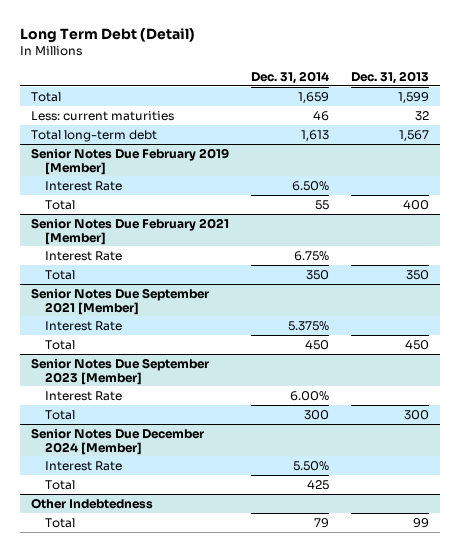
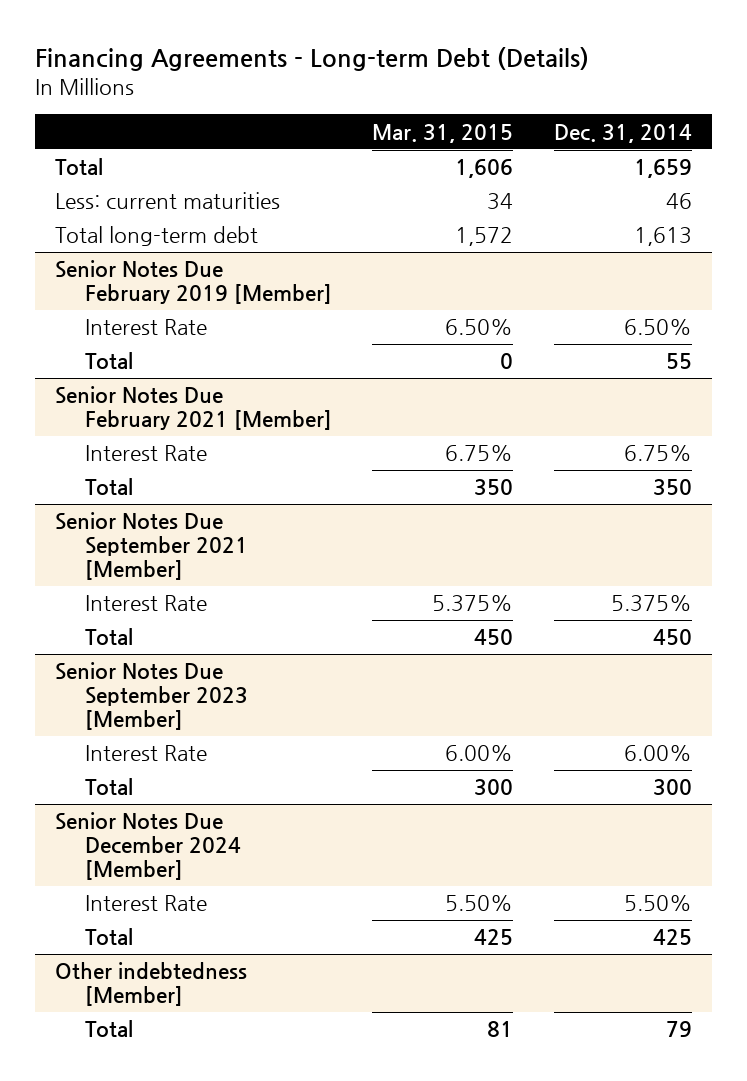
- Long Term Debt (Detail)
+ Financing Agreements - Long-term Debt (Details)
- | Dec. 31, 2014 | Dec. 31, 2013
+ | Mar. 31, 2015 | Dec. 31, 2014
- Other Indebtedness
+ Other indebtedness [Member]

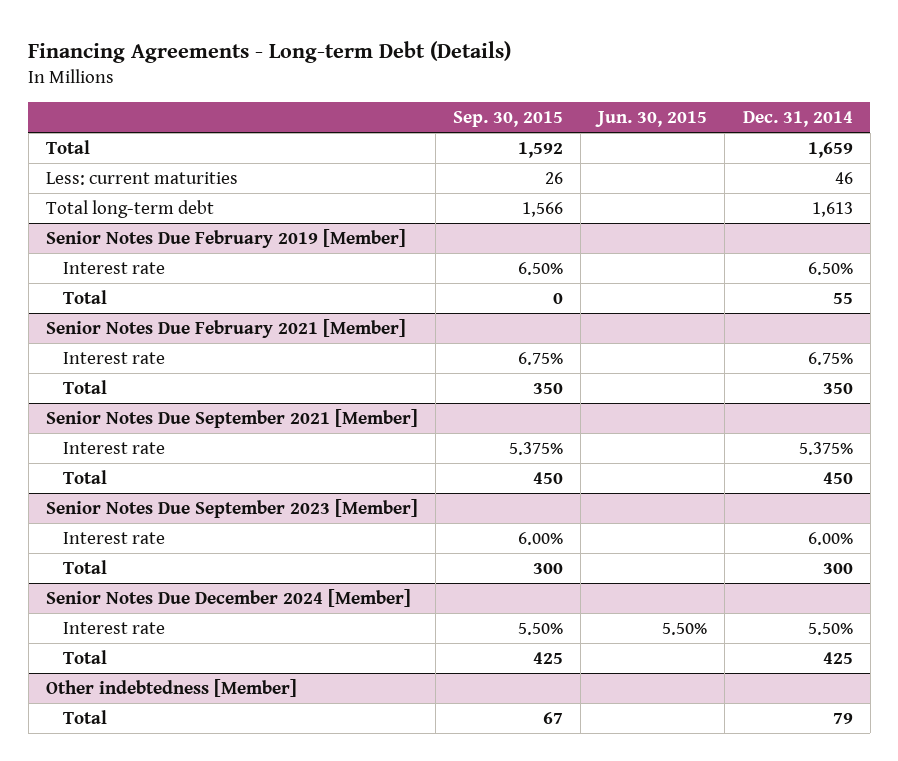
- | Mar. 31, 2015 | Dec. 31, 2014
+ | Sep. 30, 2015 | Jun. 30, 2015 | Dec. 31, 2014
@ Senior Notes Due February 2019 [Member]
- Interest Rate | 6.50% | 6.50%
+ Interest rate | 6.50% | | 6.50%
@ Senior Notes Due February 2021 [Member]
- Interest Rate | 6.75% | 6.75%
+ Interest rate | 6.75% | | 6.75%
@ Senior Notes Due September 2021 [Member]
- Interest Rate | 5.375% | 5.375%
+ Interest rate | 5.375% | | 5.375%
@ Senior Notes Due September 2023 [Member]
- Interest Rate | 6.00% | 6.00%
+ Interest rate | 6.00% | | 6.00%
@ Senior Notes Due December 2024 [Member]
- Interest Rate | 5.50% | 5.50%
+ Interest rate | 5.50% | 5.50% | 5.50%

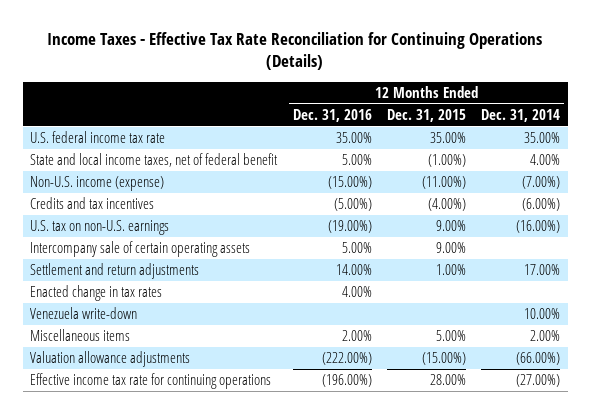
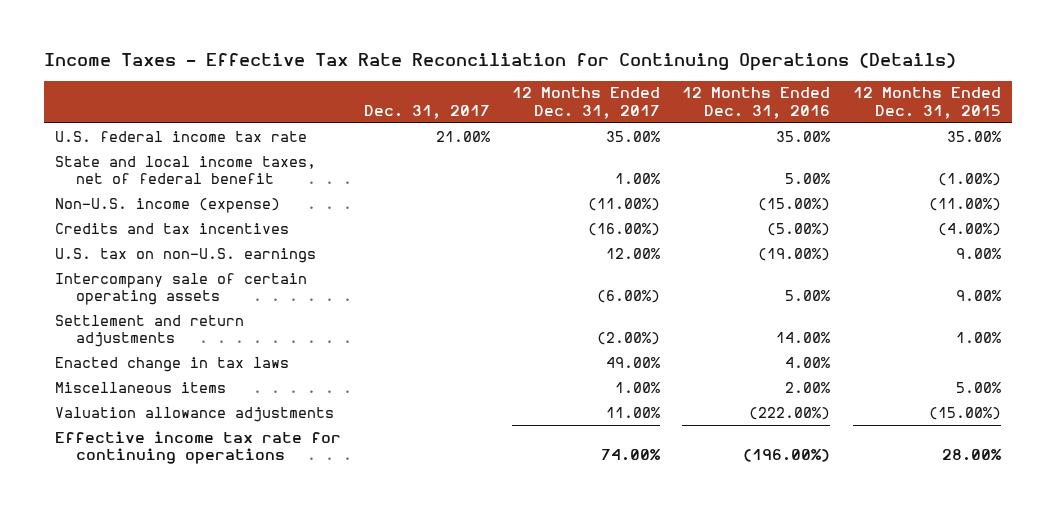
- | 12 Months Ended Dec. 31, 2016 | 12 Months Ended Dec. 31, 2015 | 12 Months Ended Dec. 31, 2014
+ | Dec. 31, 2017 | 12 Months Ended Dec. 31, 2017 | 12 Months Ended Dec. 31, 2016 | 12 Months Ended Dec. 31, 2015
- Enacted change in tax rates | 4.00% | |
- Venezuela write-down | | | 10.00%
+ Enacted change in tax laws | | 49.00% | 4.00% |

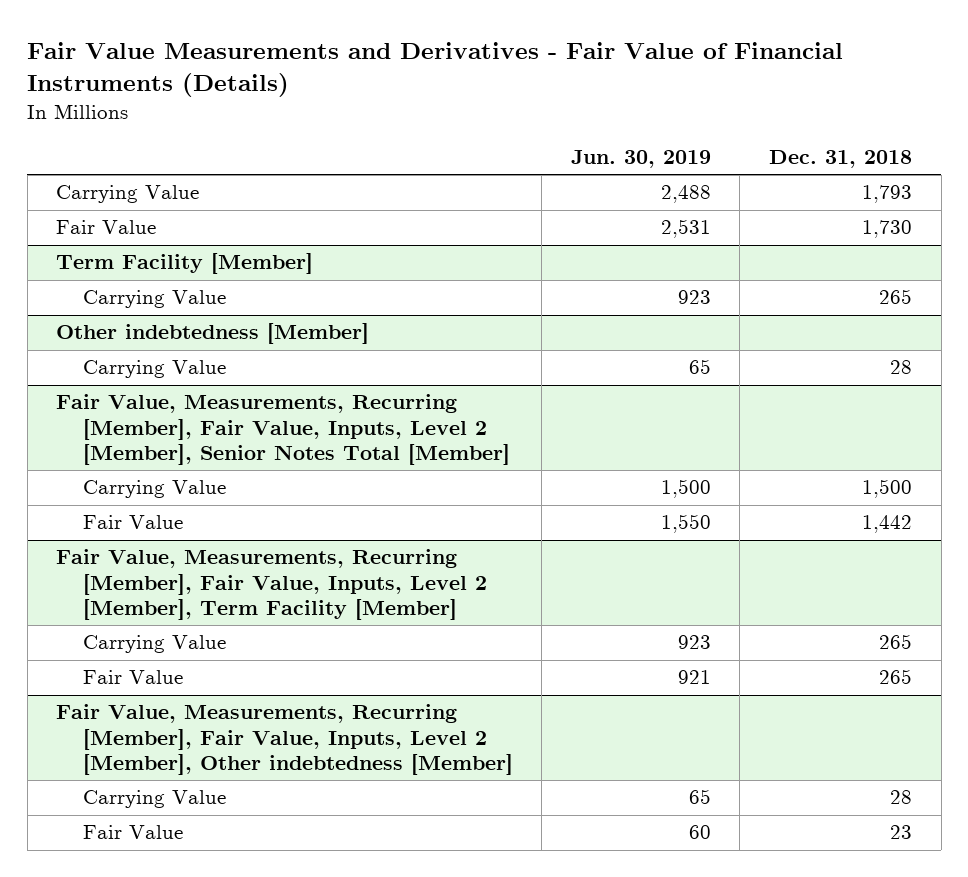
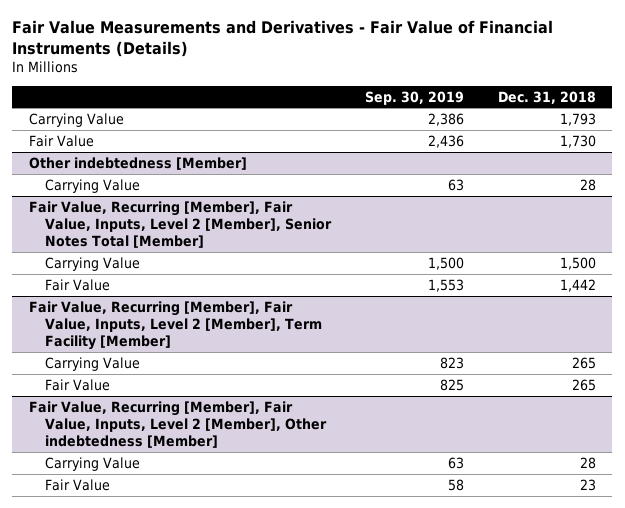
- | Jun. 30, 2019 | Dec. 31, 2018
+ | Sep. 30, 2019 | Dec. 31, 2018
- Term Facility [Member]
- Carrying Value | 923 | 265
- Fair Value, Measurements, Recurring [Member], Fair Value, Inputs, Level 2 [Member], Senior Notes Total [Member]
+ Fair Value, Recurring [Member], Fair Value, Inputs, Level 2 [Member], Senior Notes Total [Member]
- Fair Value, Measurements, Recurring [Member], Fair Value, Inputs, Level 2 [Member], Term Facility [Member]
+ Fair Value, Recurring [Member], Fair Value, Inputs, Level 2 [Member], Term Facility [Member]
- Fair Value, Measurements, Recurring [Member], Fair Value, Inputs, Level 2 [Member], Other indebtedness [Member]
+ Fair Value, Recurring [Member], Fair Value, Inputs, Level 2 [Member], Other indebtedness [Member]

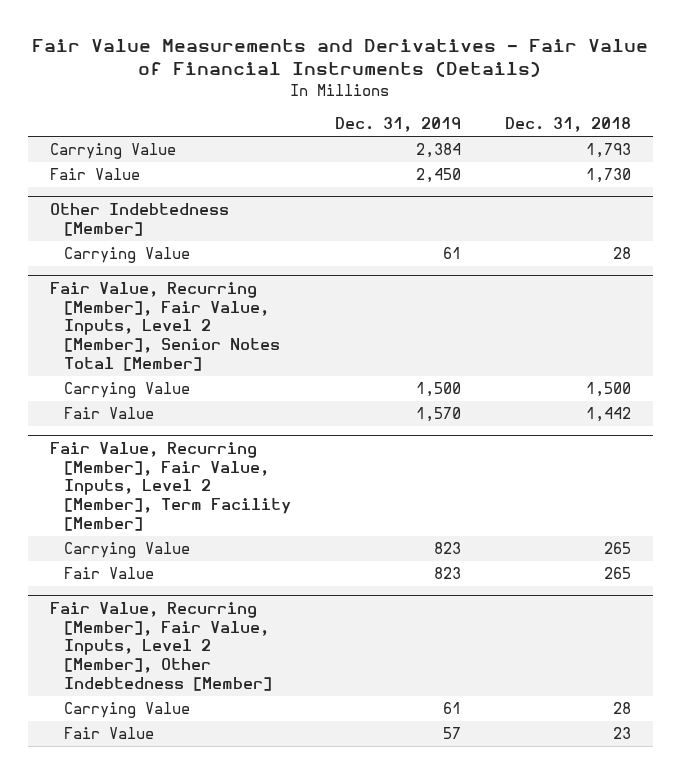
- | Sep. 30, 2019 | Dec. 31, 2018
+ | Dec. 31, 2019 | Dec. 31, 2018
- Other indebtedness [Member]
+ Other Indebtedness [Member]
- Fair Value, Recurring [Member], Fair Value, Inputs, Level 2 [Member], Other indebtedness [Member]
+ Fair Value, Recurring [Member], Fair Value, Inputs, Level 2 [Member], Other Indebtedness [Member]

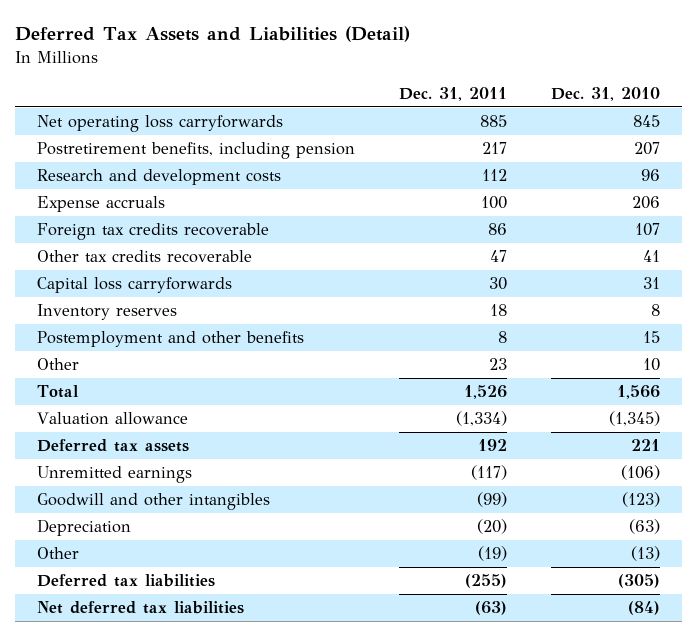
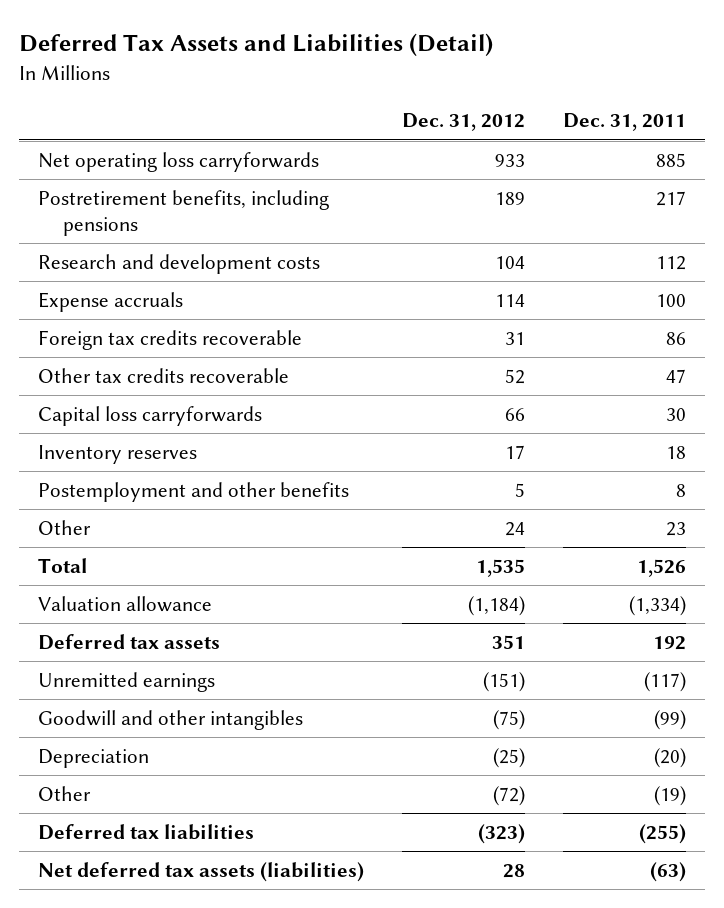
- | Dec. 31, 2011 | Dec. 31, 2010
+ | Dec. 31, 2012 | Dec. 31, 2011
- Postretirement benefits, including pension | 217 | 207
+ Postretirement benefits, including pensions | 189 | 217
- Net deferred tax liabilities | (63) | (84)
+ Net deferred tax assets (liabilities) | 28 | (63)

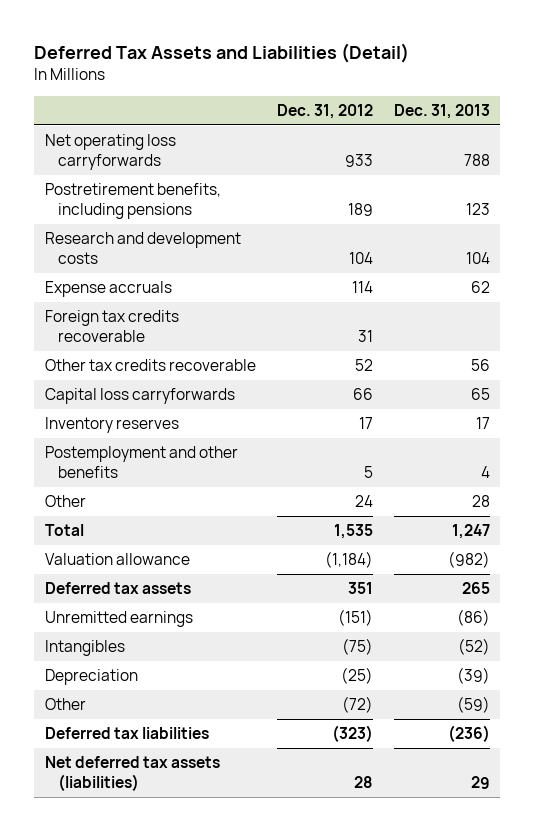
- | Dec. 31, 2012 | Dec. 31, 2011
+ | Dec. 31, 2012 | Dec. 31, 2013
- Goodwill and other intangibles | (75) | (99)
+ Intangibles | (75) | (52)

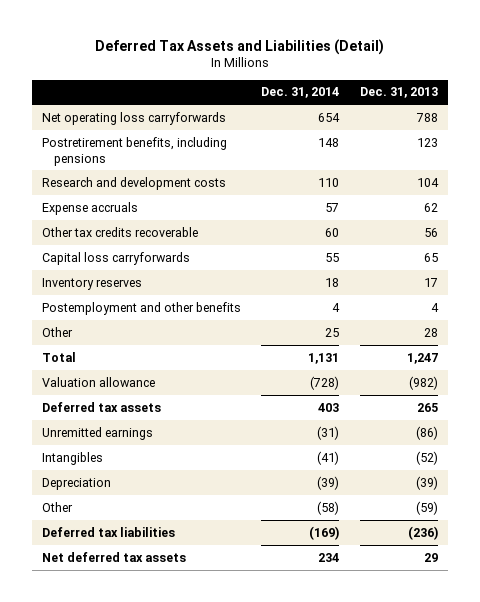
- | Dec. 31, 2012 | Dec. 31, 2013
+ | Dec. 31, 2014 | Dec. 31, 2013
- Foreign tax credits recoverable | 31 |
- Net deferred tax assets (liabilities) | 28 | 29
+ Net deferred tax assets | 234 | 29

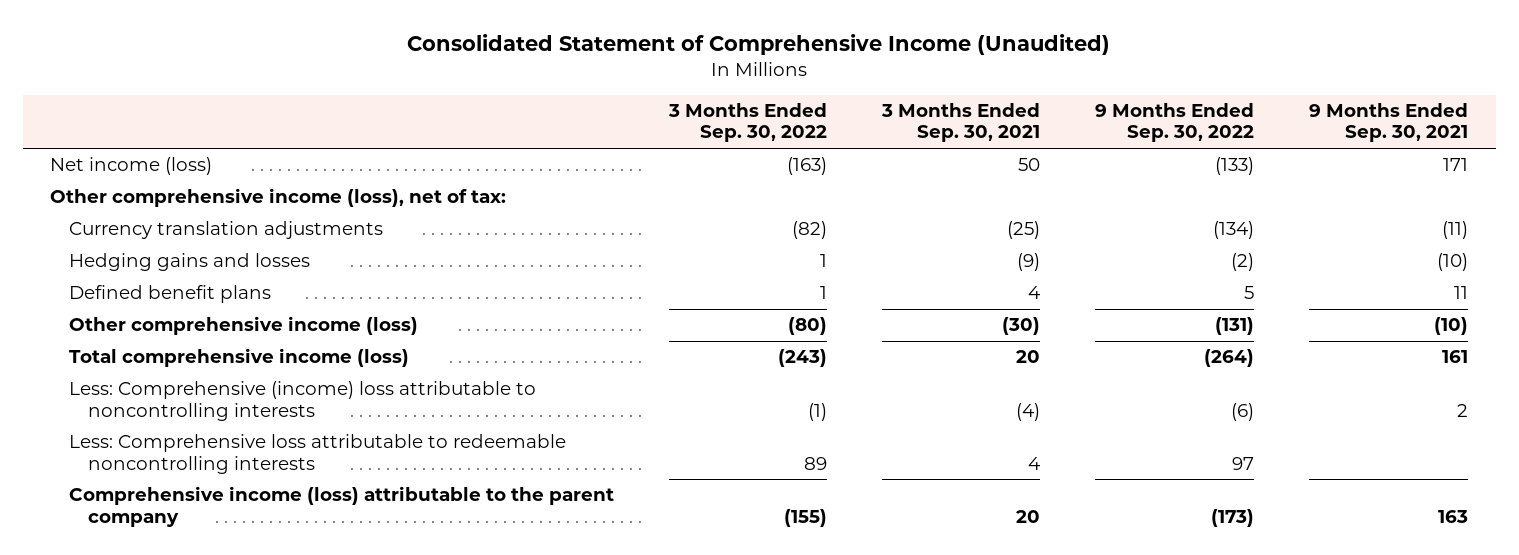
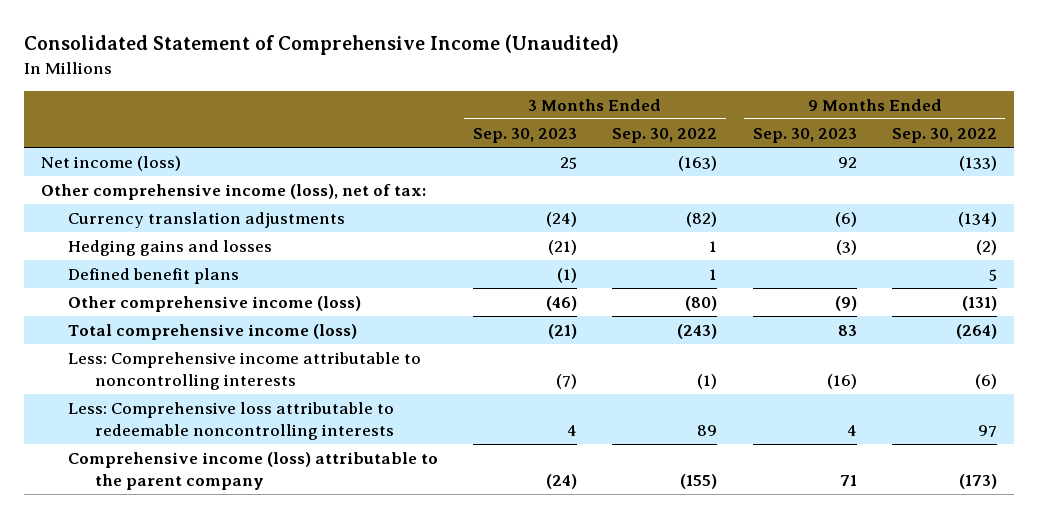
- | 3 Months Ended Sep. 30, 2022 | 3 Months Ended Sep. 30, 2021 | 9 Months Ended Sep. 30, 2022 | 9 Months Ended Sep. 30, 2021
+ | 3 Months Ended Sep. 30, 2023 | 3 Months Ended Sep. 30, 2022 | 9 Months Ended Sep. 30, 2023 | 9 Months Ended Sep. 30, 2022
- Less: Comprehensive (income) loss attributable to noncontrolling interests | (1) | (4) | (6) | 2
+ Less: Comprehensive income attributable to noncontrolling interests | (7) | (1) | (16) | (6)

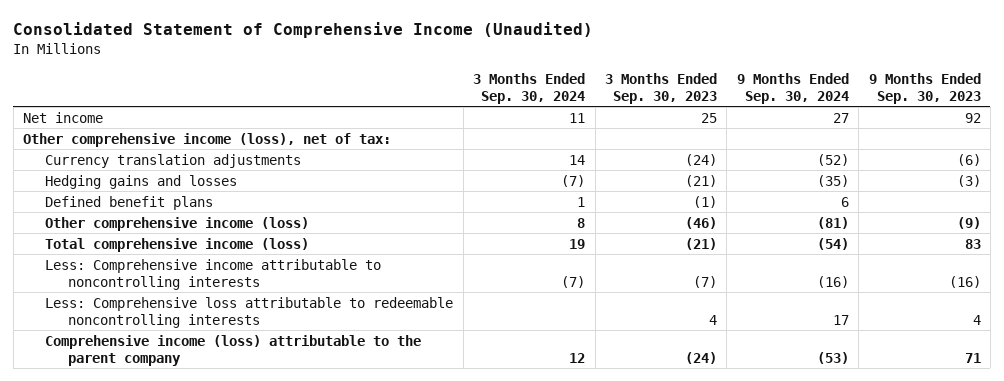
- | 3 Months Ended Sep. 30, 2023 | 3 Months Ended Sep. 30, 2022 | 9 Months Ended Sep. 30, 2023 | 9 Months Ended Sep. 30, 2022
+ | 3 Months Ended Sep. 30, 2024 | 3 Months Ended Sep. 30, 2023 | 9 Months Ended Sep. 30, 2024 | 9 Months Ended Sep. 30, 2023
- Net income (loss) | 25 | (163) | 92 | (133)
+ Net income | 11 | 25 | 27 | 92

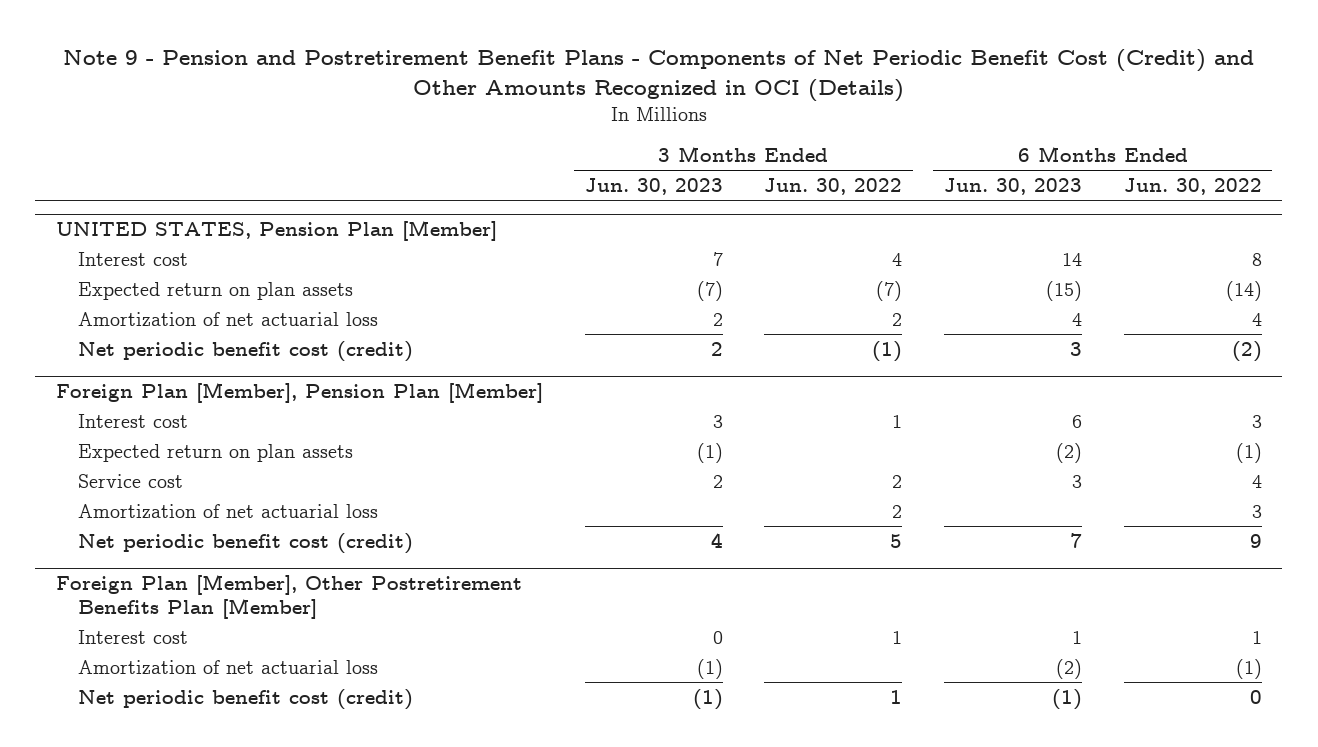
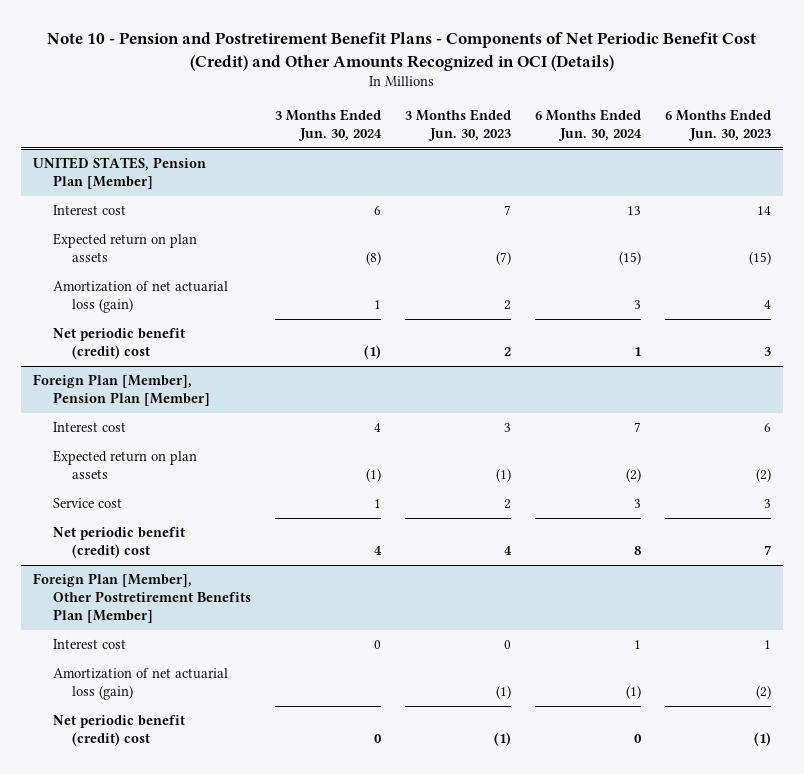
- Note 9 - Pension and Postretirement Benefit Plans - Components of Net Periodic Benefit Cost (Credit) and Other Amounts Recognized in OCI (Details)
+ Note 10 - Pension and Postretirement Benefit Plans - Components of Net Periodic Benefit Cost (Credit) and Other Amounts Recognized in OCI (Details)
- | 3 Months Ended Jun. 30, 2023 | 3 Months Ended Jun. 30, 2022 | 6 Months Ended Jun. 30, 2023 | 6 Months Ended Jun. 30, 2022
+ | 3 Months Ended Jun. 30, 2024 | 3 Months Ended Jun. 30, 2023 | 6 Months Ended Jun. 30, 2024 | 6 Months Ended Jun. 30, 2023
@ UNITED STATES, Pension Plan [Member]
- Amortization of net actuarial loss | 2 | 2 | 4 | 4
- Net periodic benefit cost (credit) | 2 | (1) | 3 | (2)
+ Amortization of net actuarial loss (gain) | 1 | 2 | 3 | 4
+ Net periodic benefit (credit) cost | (1) | 2 | 1 | 3
@ Foreign Plan [Member], Pension Plan [Member]
- Amortization of net actuarial loss | | 2 | | 3
- Net periodic benefit cost (credit) | 4 | 5 | 7 | 9
+ Net periodic benefit (credit) cost | 4 | 4 | 8 | 7
@ Foreign Plan [Member], Other Postretirement Benefits Plan [Member]
- Amortization of net actuarial loss | (1) | | (2) | (1)
- Net periodic benefit cost (credit) | (1) | 1 | (1) | 0
+ Amortization of net actuarial loss (gain) | | (1) | (1) | (2)
+ Net periodic benefit (credit) cost | 0 | (1) | 0 | (1)

